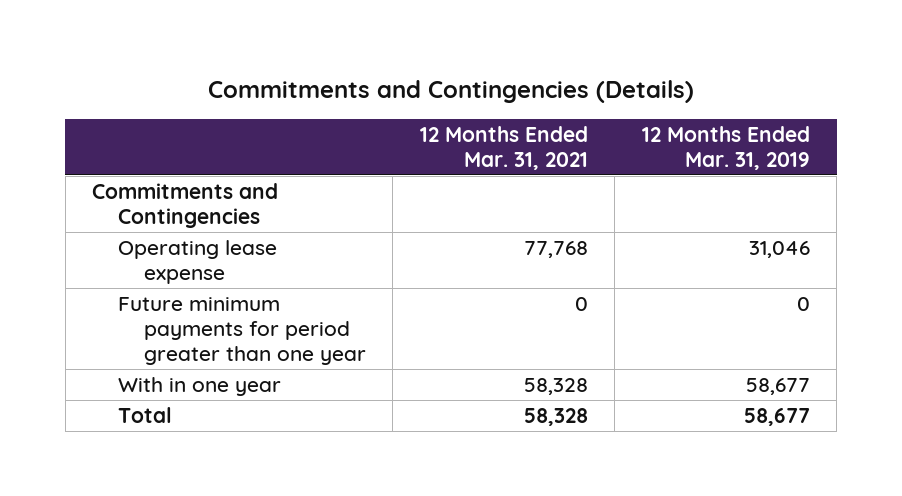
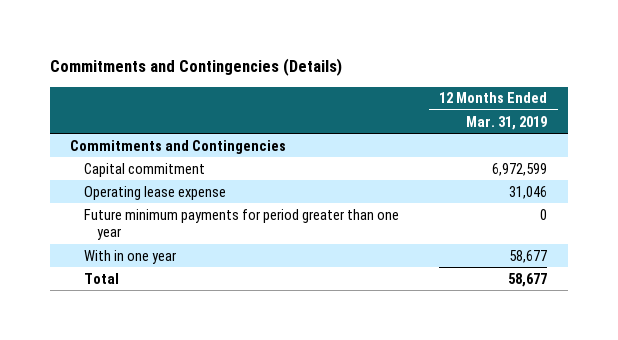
- | 12 Months Ended Mar. 31, 2021 | 12 Months Ended Mar. 31, 2019
+ | 12 Months Ended Mar. 31, 2019
+ Capital commitment | 6,972,599

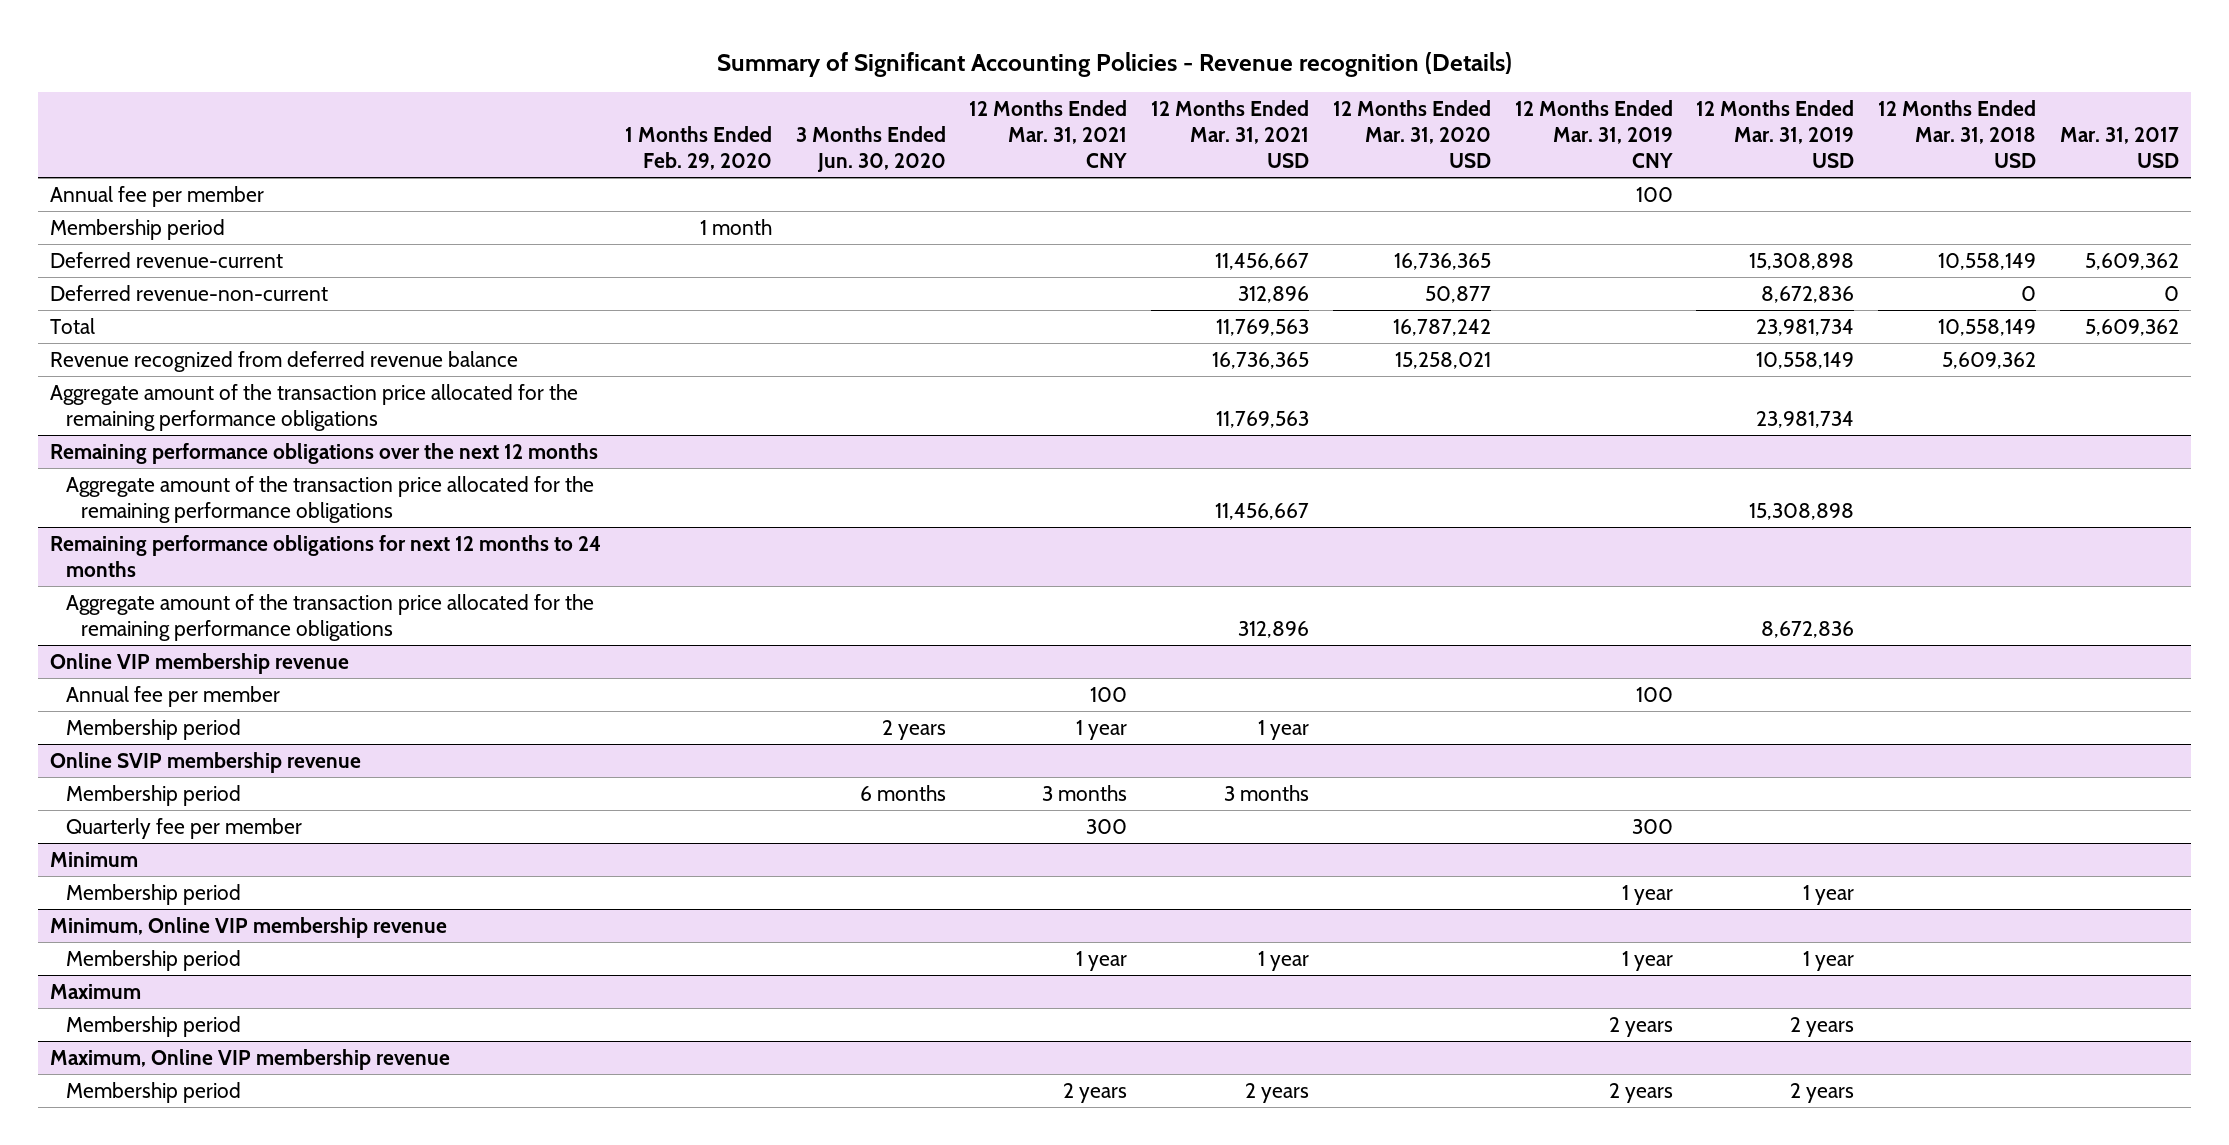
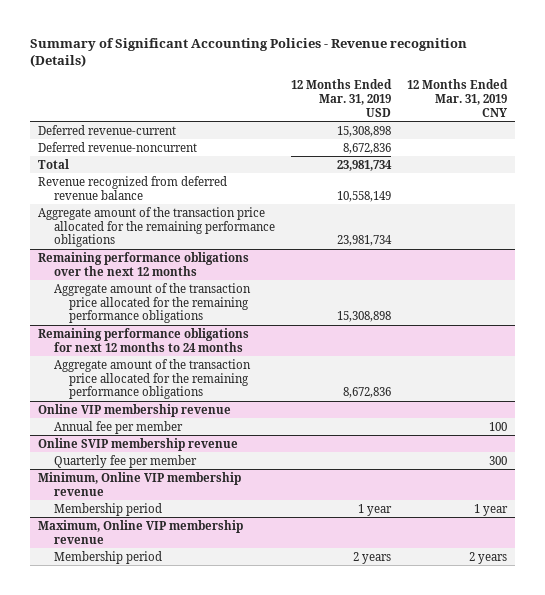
- | 1 Months Ended Feb. 29, 2020 | 3 Months Ended Jun. 30, 2020 | 12 Months Ended Mar. 31, 2021 CNY | 12 Months Ended Mar. 31, 2021 USD | 12 Months Ended Mar. 31, 2020 USD | 12 Months Ended Mar. 31, 2019 CNY | 12 Months Ended Mar. 31, 2019 USD | 12 Months Ended Mar. 31, 2018 USD | Mar. 31, 2017 USD
+ | 12 Months Ended Mar. 31, 2019 USD | 12 Months Ended Mar. 31, 2019 CNY
- Annual fee per member | | | | | | 100 | | |
- Membership period | 1 month | | | | | | | |
- Deferred revenue-non-current | | | | 312,896 | 50,877 | | 8,672,836 | 0 | 0
+ Deferred revenue-noncurrent | 8,672,836 |
@ Online VIP membership revenue
- Membership period | | 2 years | 1 year | 1 year | | | | |
@ Online SVIP membership revenue
- Membership period | | 6 months | 3 months | 3 months | | | | |
- Minimum
- Membership period | | | | | | 1 year | 1 year | |
- Maximum
- Membership period | | | | | | 2 years | 2 years | |

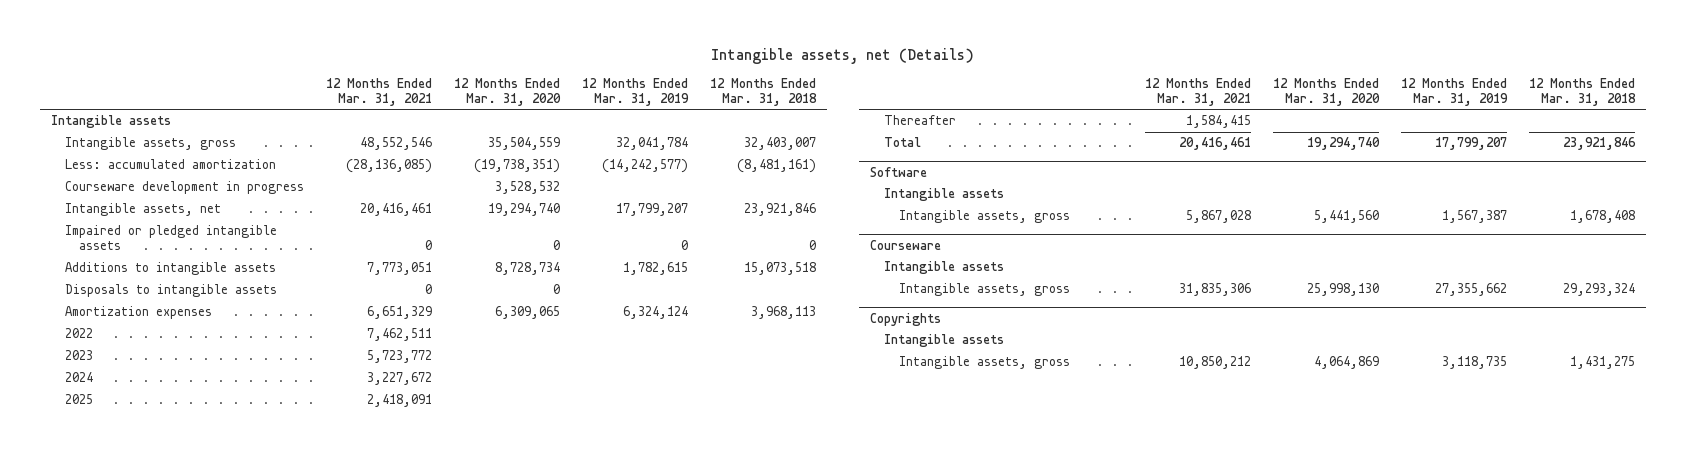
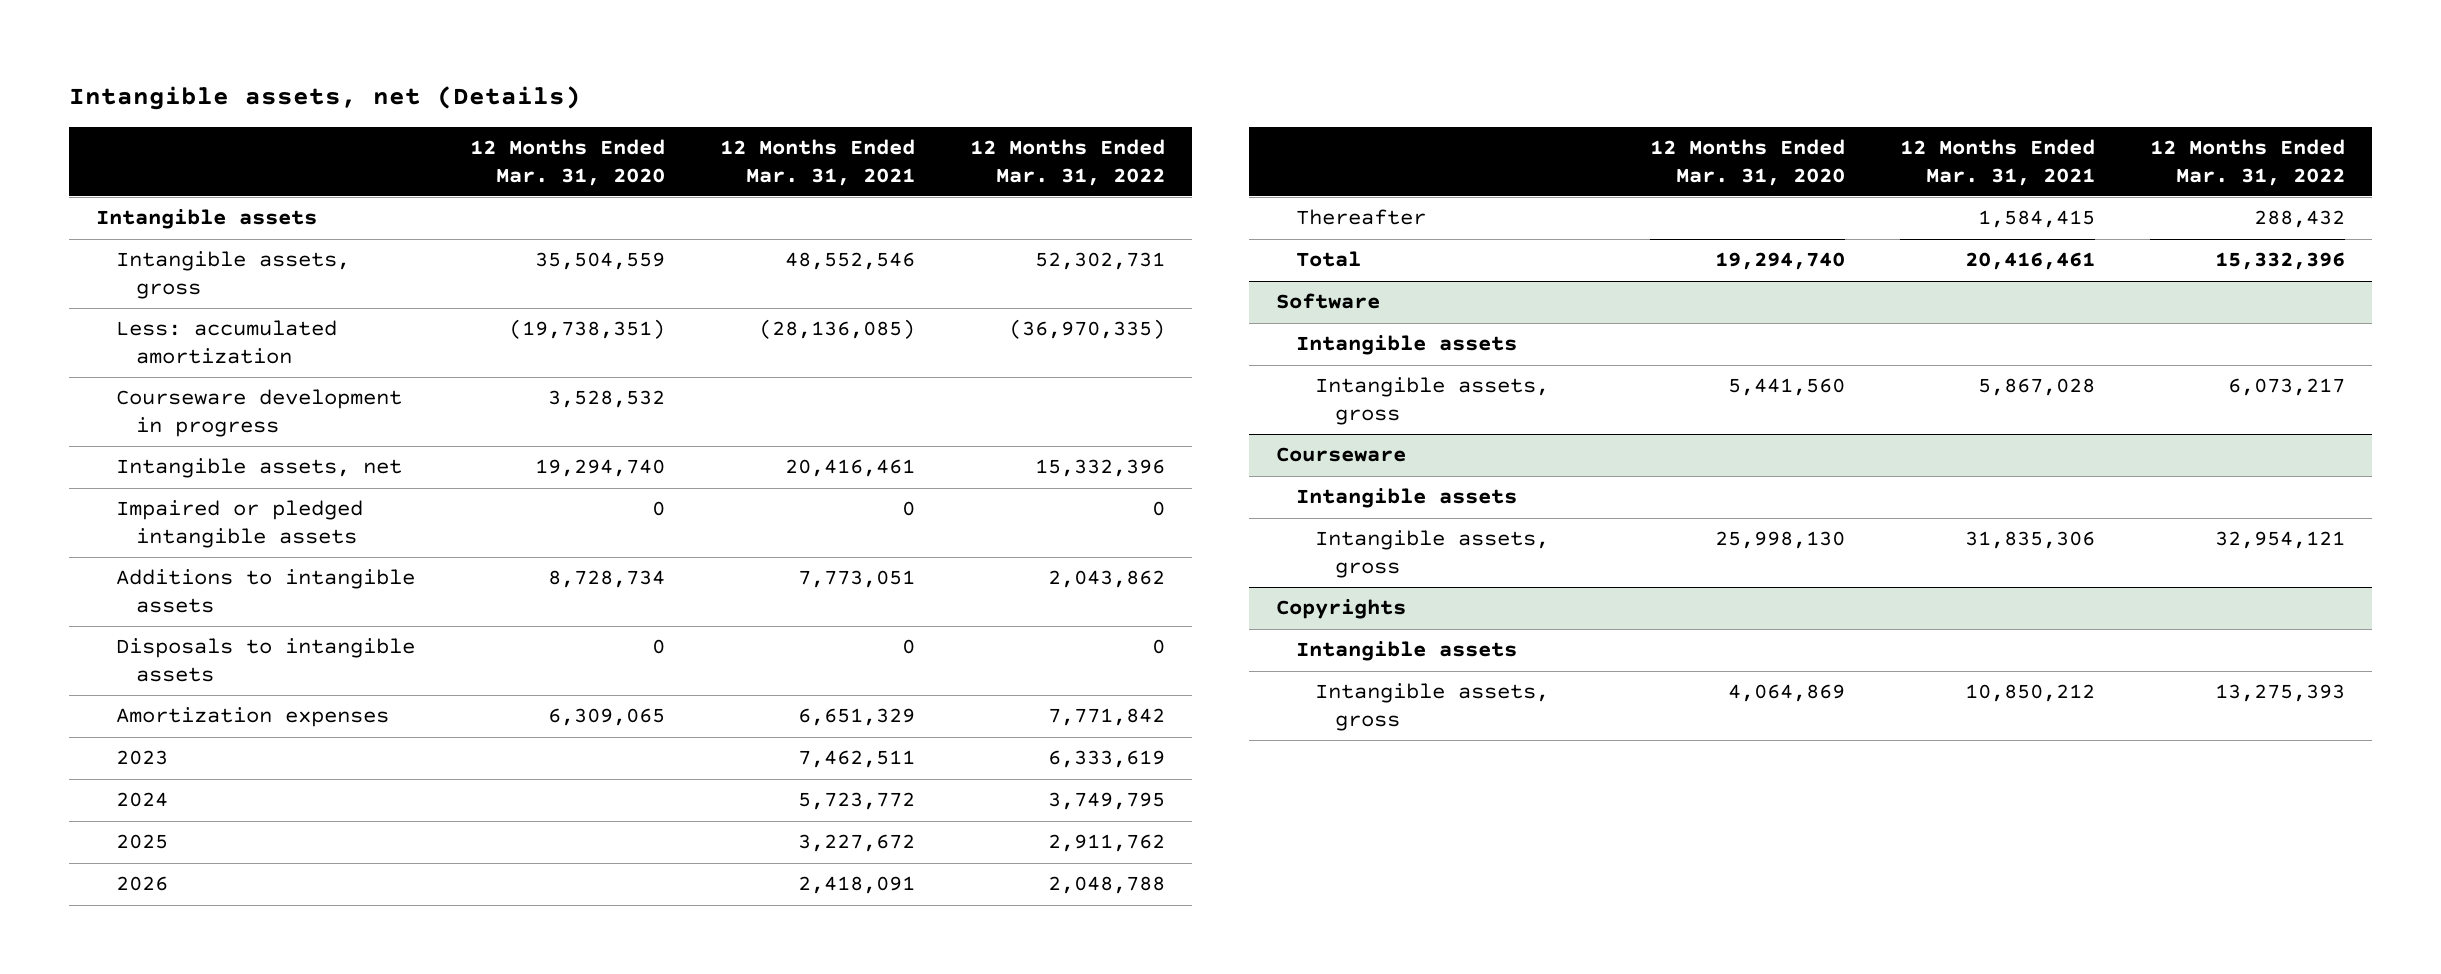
- | 12 Months Ended Mar. 31, 2021 | 12 Months Ended Mar. 31, 2020 | 12 Months Ended Mar. 31, 2019 | 12 Months Ended Mar. 31, 2018
+ | 12 Months Ended Mar. 31, 2020 | 12 Months Ended Mar. 31, 2021 | 12 Months Ended Mar. 31, 2022
- 2022 | 7,462,511 | | |
- 2023 | 5,723,772 | | |
- 2024 | 3,227,672 | | |
- 2025 | 2,418,091 | | |
+ 2023 | | 7,462,511 | 6,333,619
+ 2024 | | 5,723,772 | 3,749,795
+ 2025 | | 3,227,672 | 2,911,762
+ 2026 | | 2,418,091 | 2,048,788

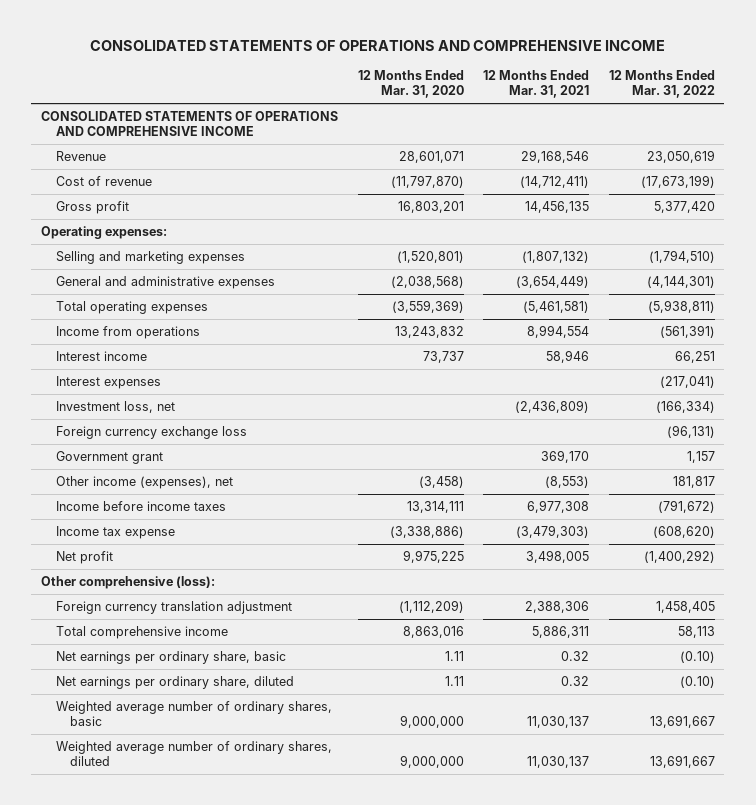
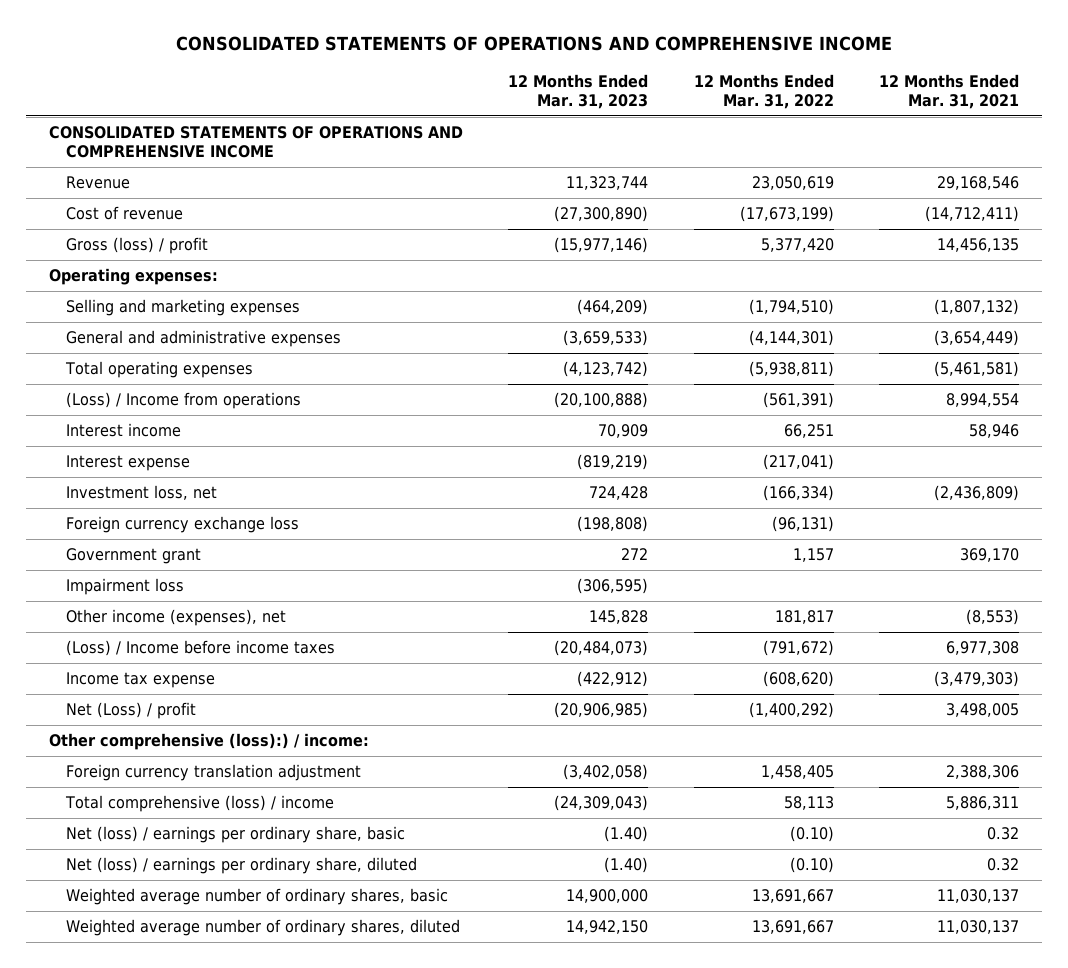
- | 12 Months Ended Mar. 31, 2020 | 12 Months Ended Mar. 31, 2021 | 12 Months Ended Mar. 31, 2022
+ | 12 Months Ended Mar. 31, 2023 | 12 Months Ended Mar. 31, 2022 | 12 Months Ended Mar. 31, 2021
- Gross profit | 16,803,201 | 14,456,135 | 5,377,420
+ Gross (loss) / profit | (15,977,146) | 5,377,420 | 14,456,135
- Income from operations | 13,243,832 | 8,994,554 | (561,391)
+ (Loss) / Income from operations | (20,100,888) | (561,391) | 8,994,554
- Interest expenses | | | (217,041)
+ Interest expense | (819,219) | (217,041) |
+ Impairment loss | (306,595) | |
- Income before income taxes | 13,314,111 | 6,977,308 | (791,672)
+ (Loss) / Income before income taxes | (20,484,073) | (791,672) | 6,977,308
- Net profit | 9,975,225 | 3,498,005 | (1,400,292)
- Other comprehensive (loss):
+ Net (Loss) / profit | (20,906,985) | (1,400,292) | 3,498,005
+ Other comprehensive (loss):) / income:
- Total comprehensive income | 8,863,016 | 5,886,311 | 58,113
- Net earnings per ordinary share, basic | 1.11 | 0.32 | (0.10)
- Net earnings per ordinary share, diluted | 1.11 | 0.32 | (0.10)
+ Total comprehensive (loss) / income | (24,309,043) | 58,113 | 5,886,311
+ Net (loss) / earnings per ordinary share, basic | (1.40) | (0.10) | 0.32
+ Net (loss) / earnings per ordinary share, diluted | (1.40) | (0.10) | 0.32

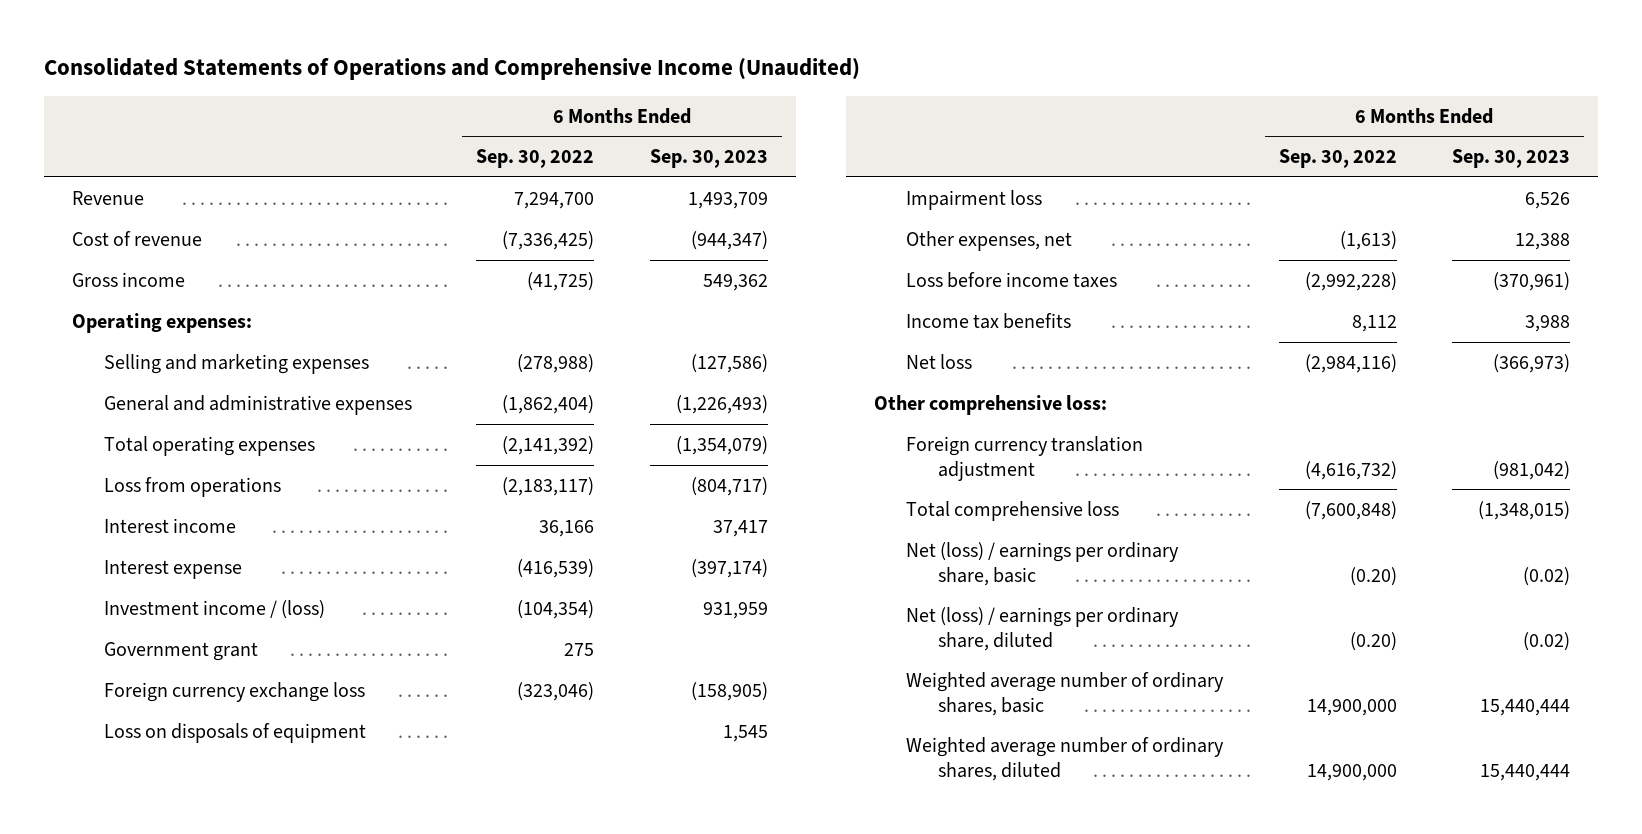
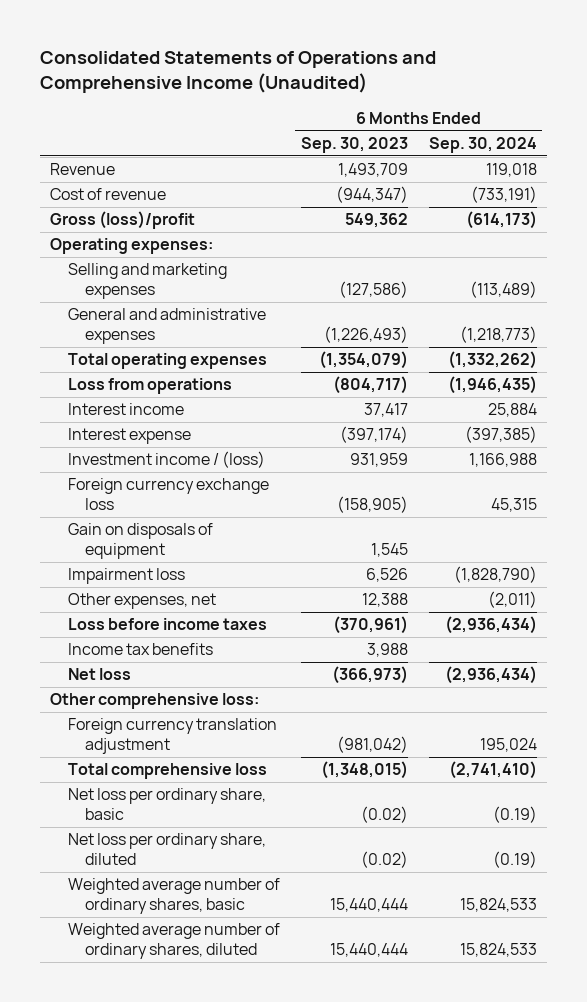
- | 6 Months Ended Sep. 30, 2022 | 6 Months Ended Sep. 30, 2023
+ | 6 Months Ended Sep. 30, 2023 | 6 Months Ended Sep. 30, 2024
- Gross income | (41,725) | 549,362
+ Gross (loss)/profit | 549,362 | (614,173)
- Government grant | 275 |
- Loss on disposals of equipment | | 1,545
+ Gain on disposals of equipment | 1,545 |
- Net (loss) / earnings per ordinary share, basic | (0.20) | (0.02)
- Net (loss) / earnings per ordinary share, diluted | (0.20) | (0.02)
+ Net loss per ordinary share, basic | (0.02) | (0.19)
+ Net loss per ordinary share, diluted | (0.02) | (0.19)

